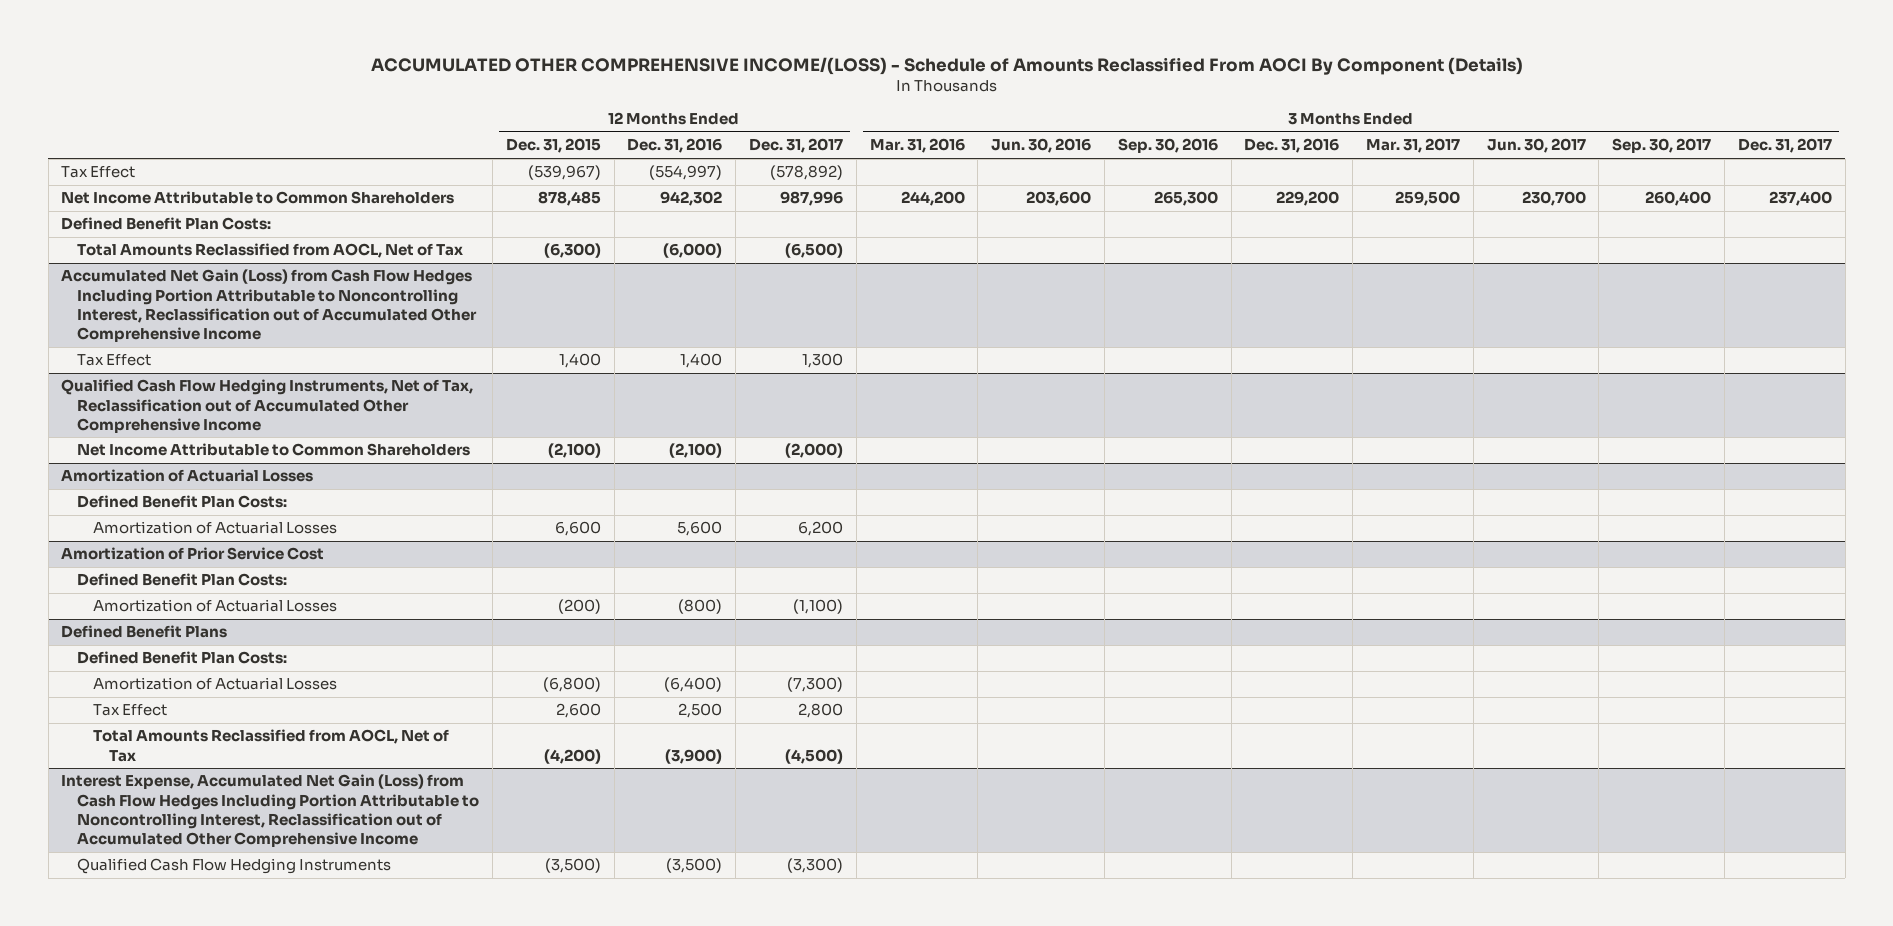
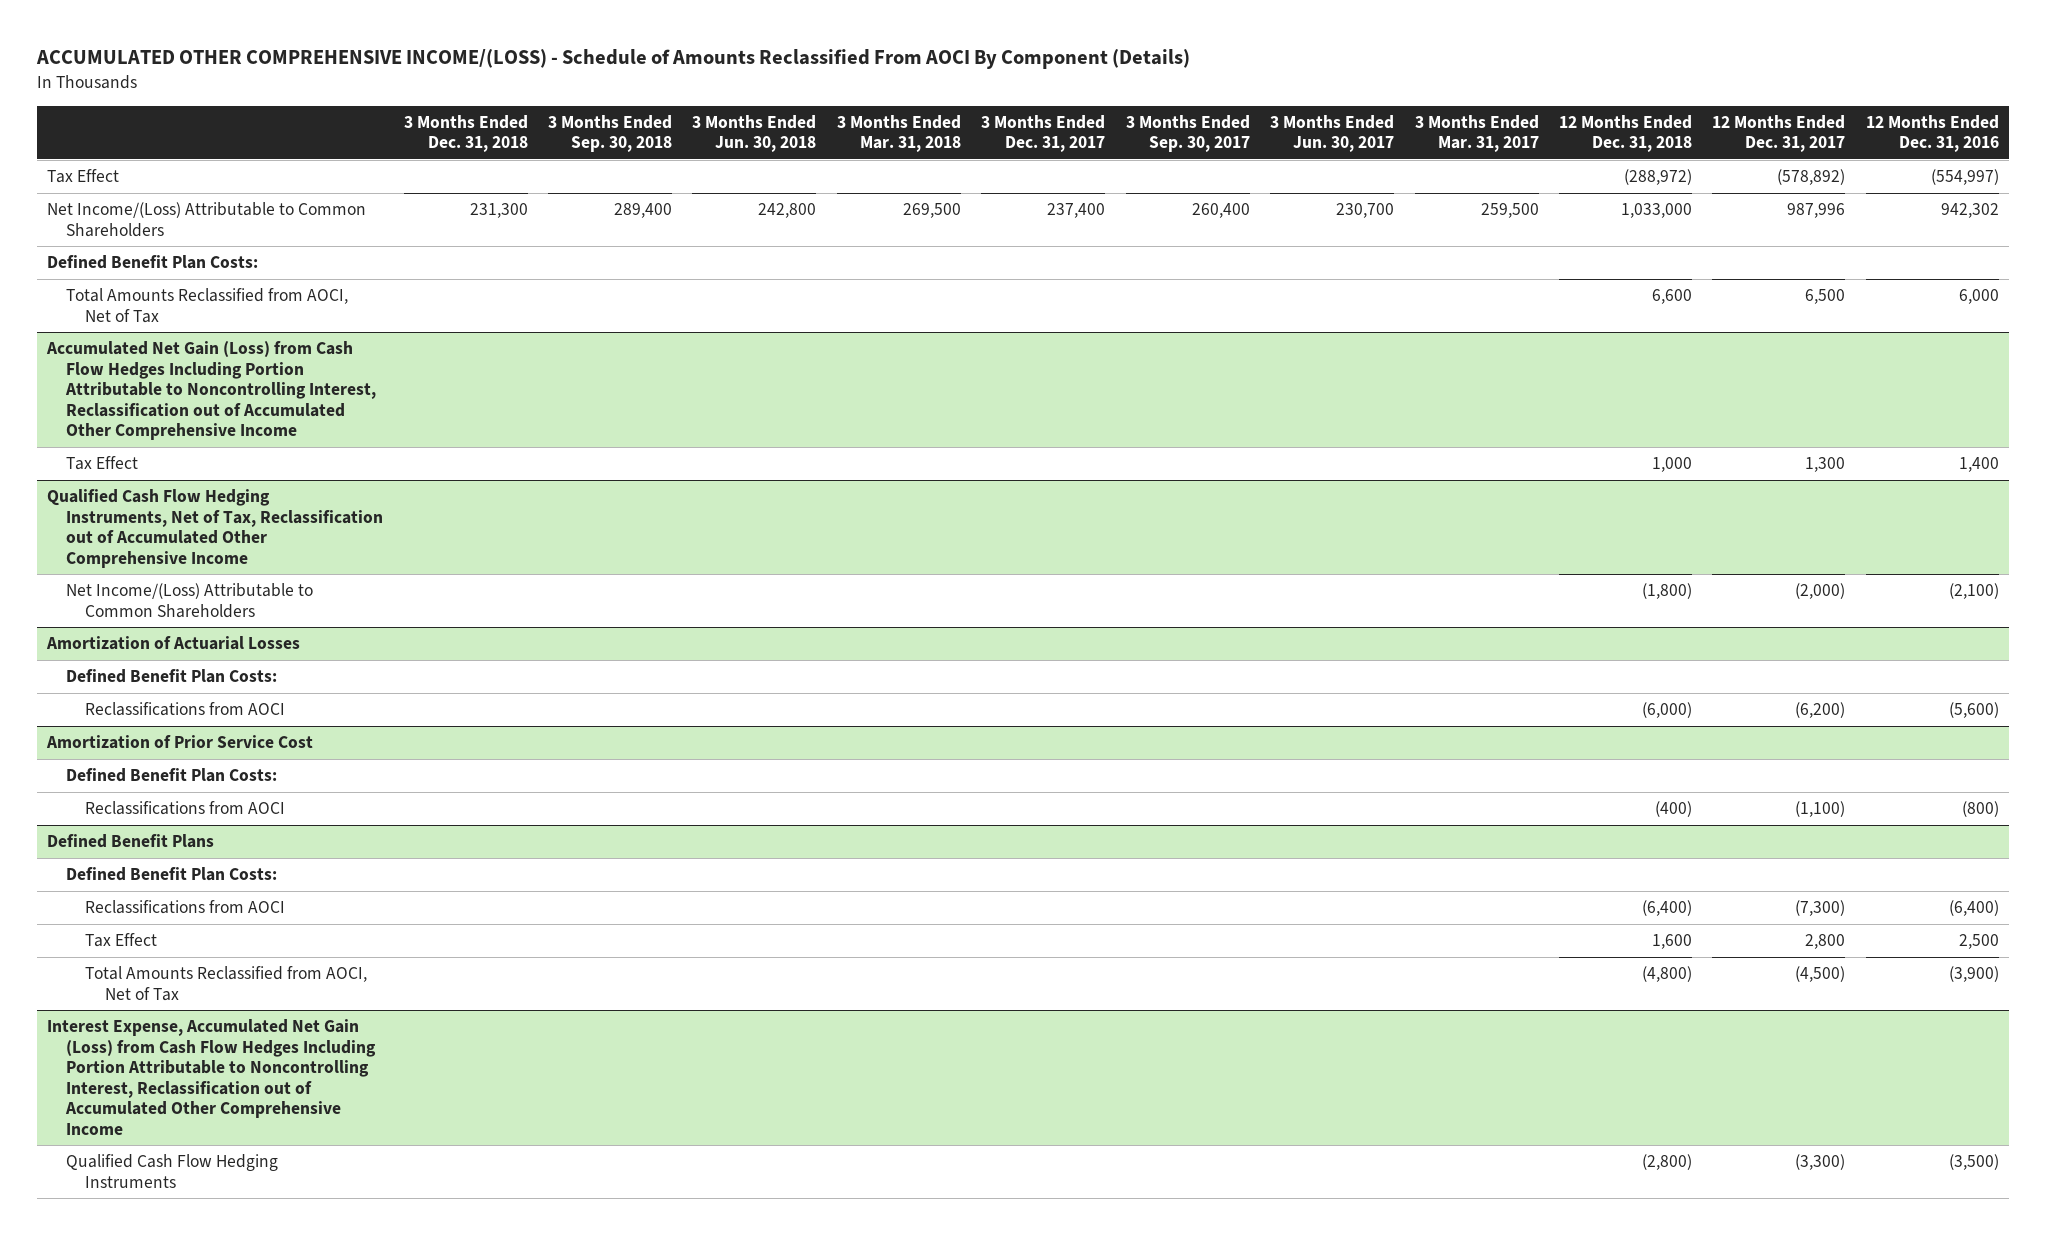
- | 12 Months Ended Dec. 31, 2015 | 12 Months Ended Dec. 31, 2016 | 12 Months Ended Dec. 31, 2017 | 3 Months Ended Mar. 31, 2016 | 3 Months Ended Jun. 30, 2016 | 3 Months Ended Sep. 30, 2016 | 3 Months Ended Dec. 31, 2016 | 3 Months Ended Mar. 31, 2017 | 3 Months Ended Jun. 30, 2017 | 3 Months Ended Sep. 30, 2017 | 3 Months Ended Dec. 31, 2017
+ | 3 Months Ended Dec. 31, 2018 | 3 Months Ended Sep. 30, 2018 | 3 Months Ended Jun. 30, 2018 | 3 Months Ended Mar. 31, 2018 | 3 Months Ended Dec. 31, 2017 | 3 Months Ended Sep. 30, 2017 | 3 Months Ended Jun. 30, 2017 | 3 Months Ended Mar. 31, 2017 | 12 Months Ended Dec. 31, 2018 | 12 Months Ended Dec. 31, 2017 | 12 Months Ended Dec. 31, 2016
- Net Income Attributable to Common Shareholders | 878,485 | 942,302 | 987,996 | 244,200 | 203,600 | 265,300 | 229,200 | 259,500 | 230,700 | 260,400 | 237,400
+ Net Income/(Loss) Attributable to Common Shareholders | 231,300 | 289,400 | 242,800 | 269,500 | 237,400 | 260,400 | 230,700 | 259,500 | 1,033,000 | 987,996 | 942,302
- Total Amounts Reclassified from AOCL, Net of Tax | (6,300) | (6,000) | (6,500) | | | | | | | |
+ Total Amounts Reclassified from AOCI, Net of Tax | | | | | | | | | 6,600 | 6,500 | 6,000
@ Qualified Cash Flow Hedging Instruments, Net of Tax, Reclassification out of Accumulated Other Comprehensive Income
- Net Income Attributable to Common Shareholders | (2,100) | (2,100) | (2,000) | | | | | | | |
+ Net Income/(Loss) Attributable to Common Shareholders | | | | | | | | | (1,800) | (2,000) | (2,100)
@ Amortization of Actuarial Losses
- Amortization of Actuarial Losses | 6,600 | 5,600 | 6,200 | | | | | | | |
+ Reclassifications from AOCI | | | | | | | | | (6,000) | (6,200) | (5,600)
@ Amortization of Prior Service Cost
- Amortization of Actuarial Losses | (200) | (800) | (1,100) | | | | | | | |
+ Reclassifications from AOCI | | | | | | | | | (400) | (1,100) | (800)
@ Defined Benefit Plans
- Amortization of Actuarial Losses | (6,800) | (6,400) | (7,300) | | | | | | | |
+ Reclassifications from AOCI | | | | | | | | | (6,400) | (7,300) | (6,400)
- Total Amounts Reclassified from AOCL, Net of Tax | (4,200) | (3,900) | (4,500) | | | | | | | |
+ Total Amounts Reclassified from AOCI, Net of Tax | | | | | | | | | (4,800) | (4,500) | (3,900)

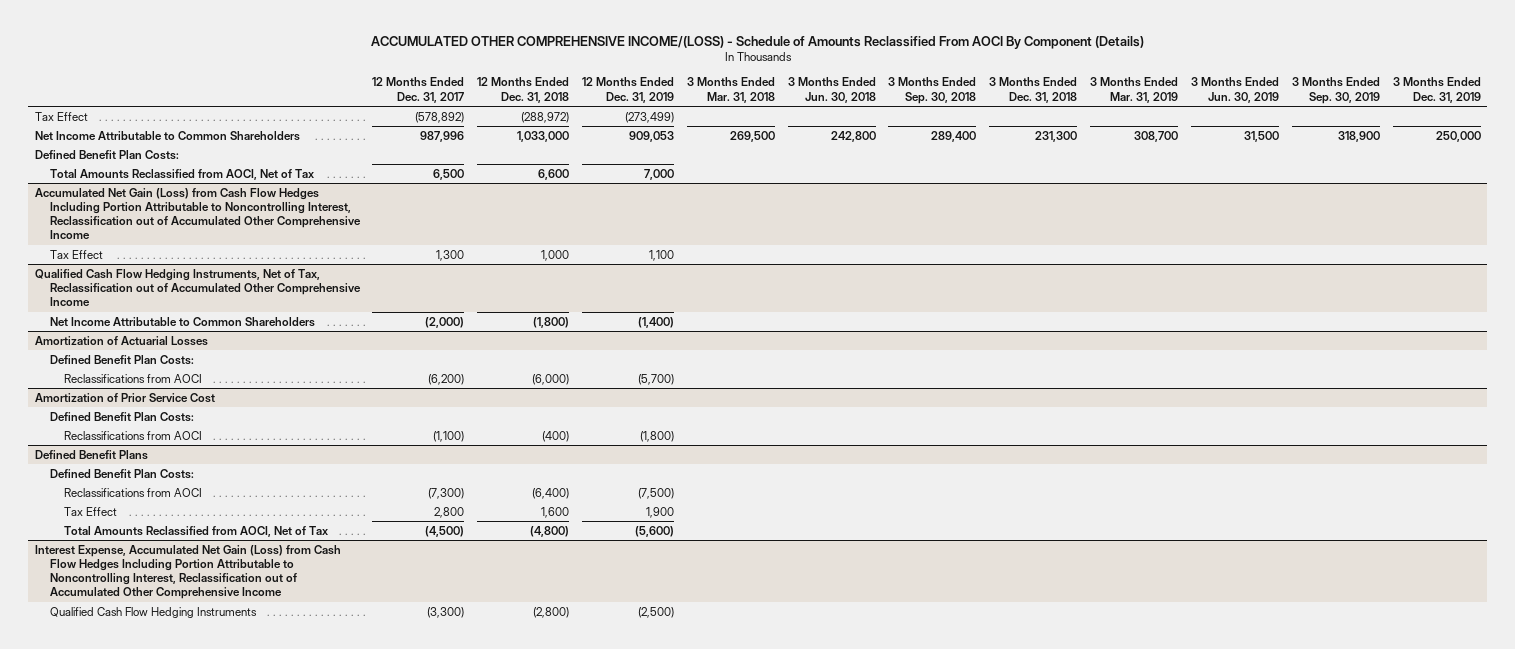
- | 3 Months Ended Dec. 31, 2018 | 3 Months Ended Sep. 30, 2018 | 3 Months Ended Jun. 30, 2018 | 3 Months Ended Mar. 31, 2018 | 3 Months Ended Dec. 31, 2017 | 3 Months Ended Sep. 30, 2017 | 3 Months Ended Jun. 30, 2017 | 3 Months Ended Mar. 31, 2017 | 12 Months Ended Dec. 31, 2018 | 12 Months Ended Dec. 31, 2017 | 12 Months Ended Dec. 31, 2016
+ | 12 Months Ended Dec. 31, 2017 | 12 Months Ended Dec. 31, 2018 | 12 Months Ended Dec. 31, 2019 | 3 Months Ended Mar. 31, 2018 | 3 Months Ended Jun. 30, 2018 | 3 Months Ended Sep. 30, 2018 | 3 Months Ended Dec. 31, 2018 | 3 Months Ended Mar. 31, 2019 | 3 Months Ended Jun. 30, 2019 | 3 Months Ended Sep. 30, 2019 | 3 Months Ended Dec. 31, 2019
- Net Income/(Loss) Attributable to Common Shareholders | 231,300 | 289,400 | 242,800 | 269,500 | 237,400 | 260,400 | 230,700 | 259,500 | 1,033,000 | 987,996 | 942,302
+ Net Income Attributable to Common Shareholders | 987,996 | 1,033,000 | 909,053 | 269,500 | 242,800 | 289,400 | 231,300 | 308,700 | 31,500 | 318,900 | 250,000
@ Qualified Cash Flow Hedging Instruments, Net of Tax, Reclassification out of Accumulated Other Comprehensive Income
- Net Income/(Loss) Attributable to Common Shareholders | | | | | | | | | (1,800) | (2,000) | (2,100)
+ Net Income Attributable to Common Shareholders | (2,000) | (1,800) | (1,400) | | | | | | | |

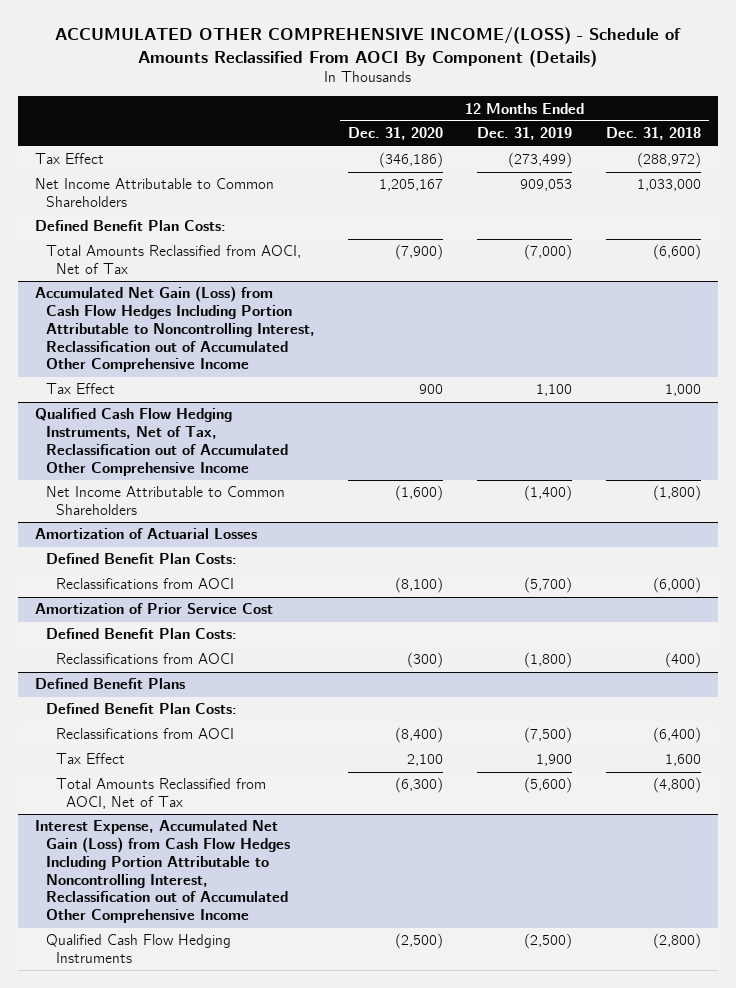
- | 12 Months Ended Dec. 31, 2017 | 12 Months Ended Dec. 31, 2018 | 12 Months Ended Dec. 31, 2019 | 3 Months Ended Mar. 31, 2018 | 3 Months Ended Jun. 30, 2018 | 3 Months Ended Sep. 30, 2018 | 3 Months Ended Dec. 31, 2018 | 3 Months Ended Mar. 31, 2019 | 3 Months Ended Jun. 30, 2019 | 3 Months Ended Sep. 30, 2019 | 3 Months Ended Dec. 31, 2019
+ | 12 Months Ended Dec. 31, 2020 | 12 Months Ended Dec. 31, 2019 | 12 Months Ended Dec. 31, 2018
- Total Amounts Reclassified from AOCI, Net of Tax | 6,500 | 6,600 | 7,000 | | | | | | | |
+ Total Amounts Reclassified from AOCI, Net of Tax | (7,900) | (7,000) | (6,600)

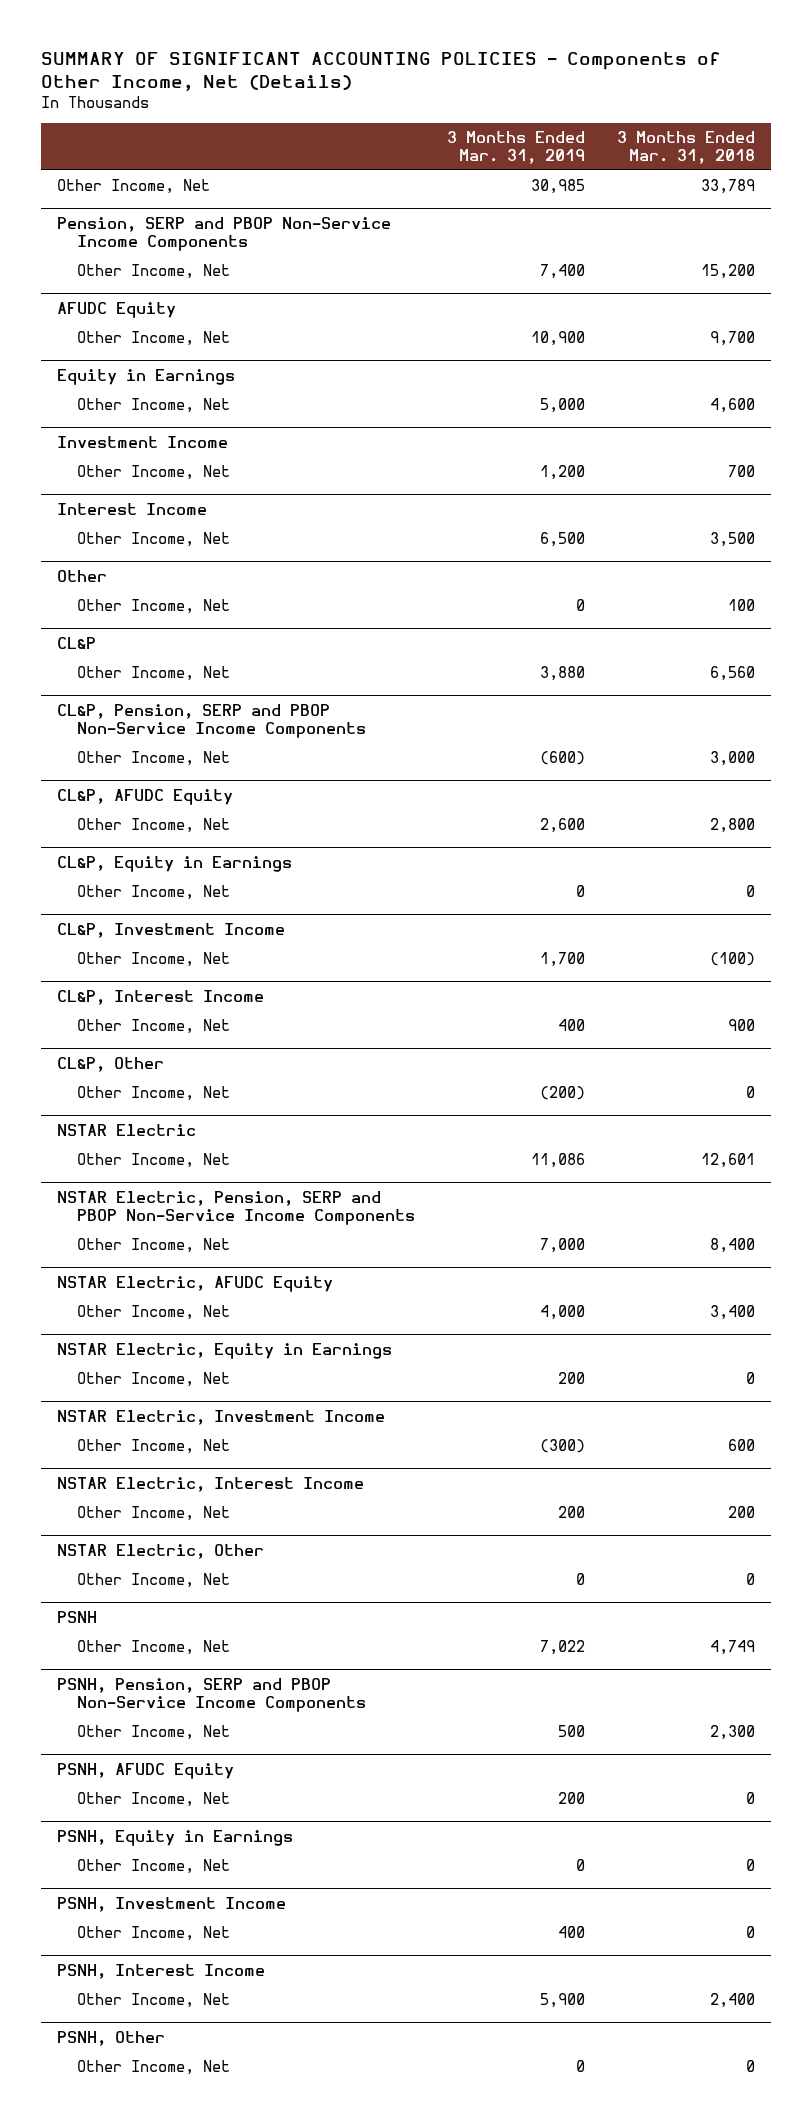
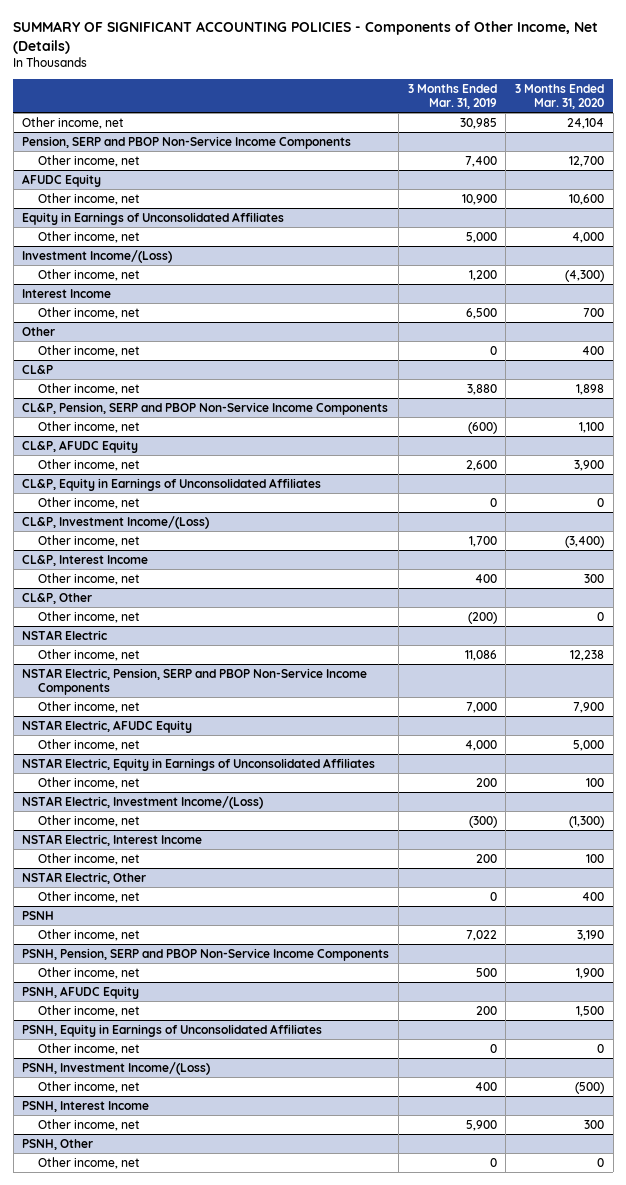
- | 3 Months Ended Mar. 31, 2019 | 3 Months Ended Mar. 31, 2018
+ | 3 Months Ended Mar. 31, 2019 | 3 Months Ended Mar. 31, 2020
- Other Income, Net | 30,985 | 33,789
+ Other income, net | 30,985 | 24,104
@ Pension, SERP and PBOP Non-Service Income Components
- Other Income, Net | 7,400 | 15,200
+ Other income, net | 7,400 | 12,700
@ AFUDC Equity
- Other Income, Net | 10,900 | 9,700
- Equity in Earnings
- Other Income, Net | 5,000 | 4,600
- Investment Income
- Other Income, Net | 1,200 | 700
@ AFUDC Equity
+ Other income, net | 10,900 | 10,600
+ Equity in Earnings of Unconsolidated Affiliates
+ Other income, net | 5,000 | 4,000
+ Investment Income/(Loss)
+ Other income, net | 1,200 | (4,300)
@ Interest Income
- Other Income, Net | 6,500 | 3,500
+ Other income, net | 6,500 | 700
@ Other
- Other Income, Net | 0 | 100
+ Other income, net | 0 | 400
@ CL&P
- Other Income, Net | 3,880 | 6,560
+ Other income, net | 3,880 | 1,898
@ CL&P, Pension, SERP and PBOP Non-Service Income Components
- Other Income, Net | (600) | 3,000
+ Other income, net | (600) | 1,100
@ CL&P, AFUDC Equity
- Other Income, Net | 2,600 | 2,800
- CL&P, Equity in Earnings
- Other Income, Net | 0 | 0
- CL&P, Investment Income
- Other Income, Net | 1,700 | (100)
@ CL&P, AFUDC Equity
+ Other income, net | 2,600 | 3,900
+ CL&P, Equity in Earnings of Unconsolidated Affiliates
+ Other income, net | 0 | 0
+ CL&P, Investment Income/(Loss)
+ Other income, net | 1,700 | (3,400)
@ CL&P, Interest Income
- Other Income, Net | 400 | 900
+ Other income, net | 400 | 300
@ CL&P, Other
- Other Income, Net | (200) | 0
+ Other income, net | (200) | 0
@ NSTAR Electric
- Other Income, Net | 11,086 | 12,601
+ Other income, net | 11,086 | 12,238
@ NSTAR Electric, Pension, SERP and PBOP Non-Service Income Components
- Other Income, Net | 7,000 | 8,400
+ Other income, net | 7,000 | 7,900
@ NSTAR Electric, AFUDC Equity
- Other Income, Net | 4,000 | 3,400
- NSTAR Electric, Equity in Earnings
- Other Income, Net | 200 | 0
- NSTAR Electric, Investment Income
- Other Income, Net | (300) | 600
@ NSTAR Electric, AFUDC Equity
+ Other income, net | 4,000 | 5,000
+ NSTAR Electric, Equity in Earnings of Unconsolidated Affiliates
+ Other income, net | 200 | 100
+ NSTAR Electric, Investment Income/(Loss)
+ Other income, net | (300) | (1,300)
@ NSTAR Electric, Interest Income
- Other Income, Net | 200 | 200
+ Other income, net | 200 | 100
@ NSTAR Electric, Other
- Other Income, Net | 0 | 0
+ Other income, net | 0 | 400
@ PSNH
- Other Income, Net | 7,022 | 4,749
+ Other income, net | 7,022 | 3,190
@ PSNH, Pension, SERP and PBOP Non-Service Income Components
- Other Income, Net | 500 | 2,300
+ Other income, net | 500 | 1,900
@ PSNH, AFUDC Equity
- Other Income, Net | 200 | 0
- PSNH, Equity in Earnings
- Other Income, Net | 0 | 0
- PSNH, Investment Income
- Other Income, Net | 400 | 0
@ PSNH, AFUDC Equity
+ Other income, net | 200 | 1,500
+ PSNH, Equity in Earnings of Unconsolidated Affiliates
+ Other income, net | 0 | 0
+ PSNH, Investment Income/(Loss)
+ Other income, net | 400 | (500)
@ PSNH, Interest Income
- Other Income, Net | 5,900 | 2,400
+ Other income, net | 5,900 | 300
@ PSNH, Other
- Other Income, Net | 0 | 0
+ Other income, net | 0 | 0

